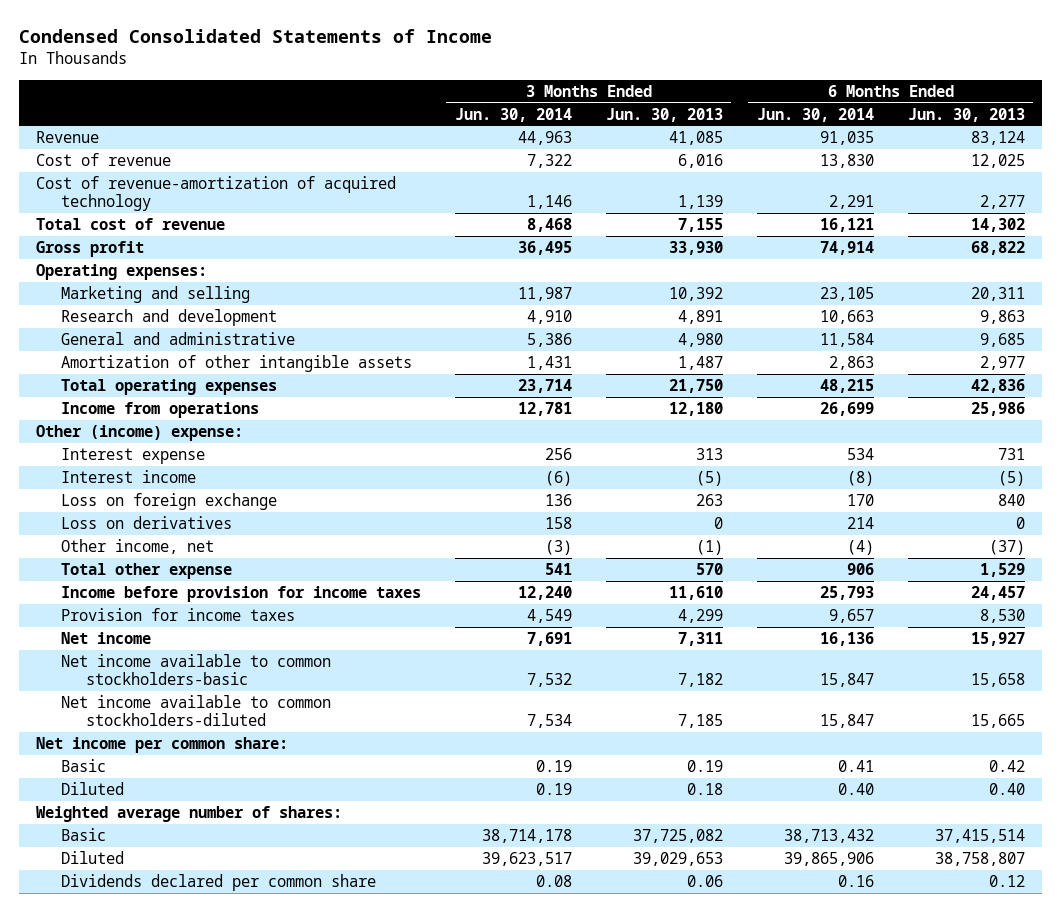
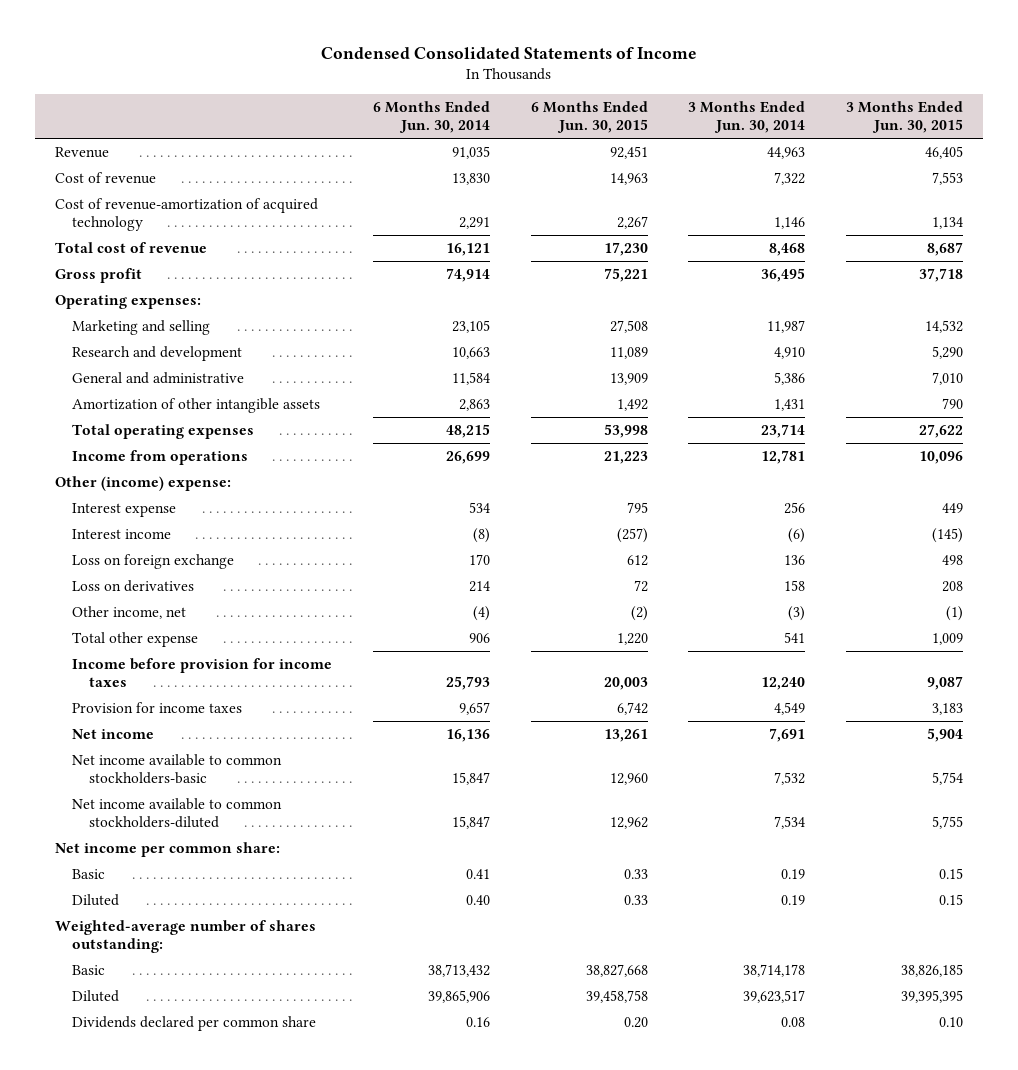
- | 3 Months Ended Jun. 30, 2014 | 3 Months Ended Jun. 30, 2013 | 6 Months Ended Jun. 30, 2014 | 6 Months Ended Jun. 30, 2013
+ | 6 Months Ended Jun. 30, 2014 | 6 Months Ended Jun. 30, 2015 | 3 Months Ended Jun. 30, 2014 | 3 Months Ended Jun. 30, 2015
- Weighted average number of shares:
+ Weighted-average number of shares outstanding:

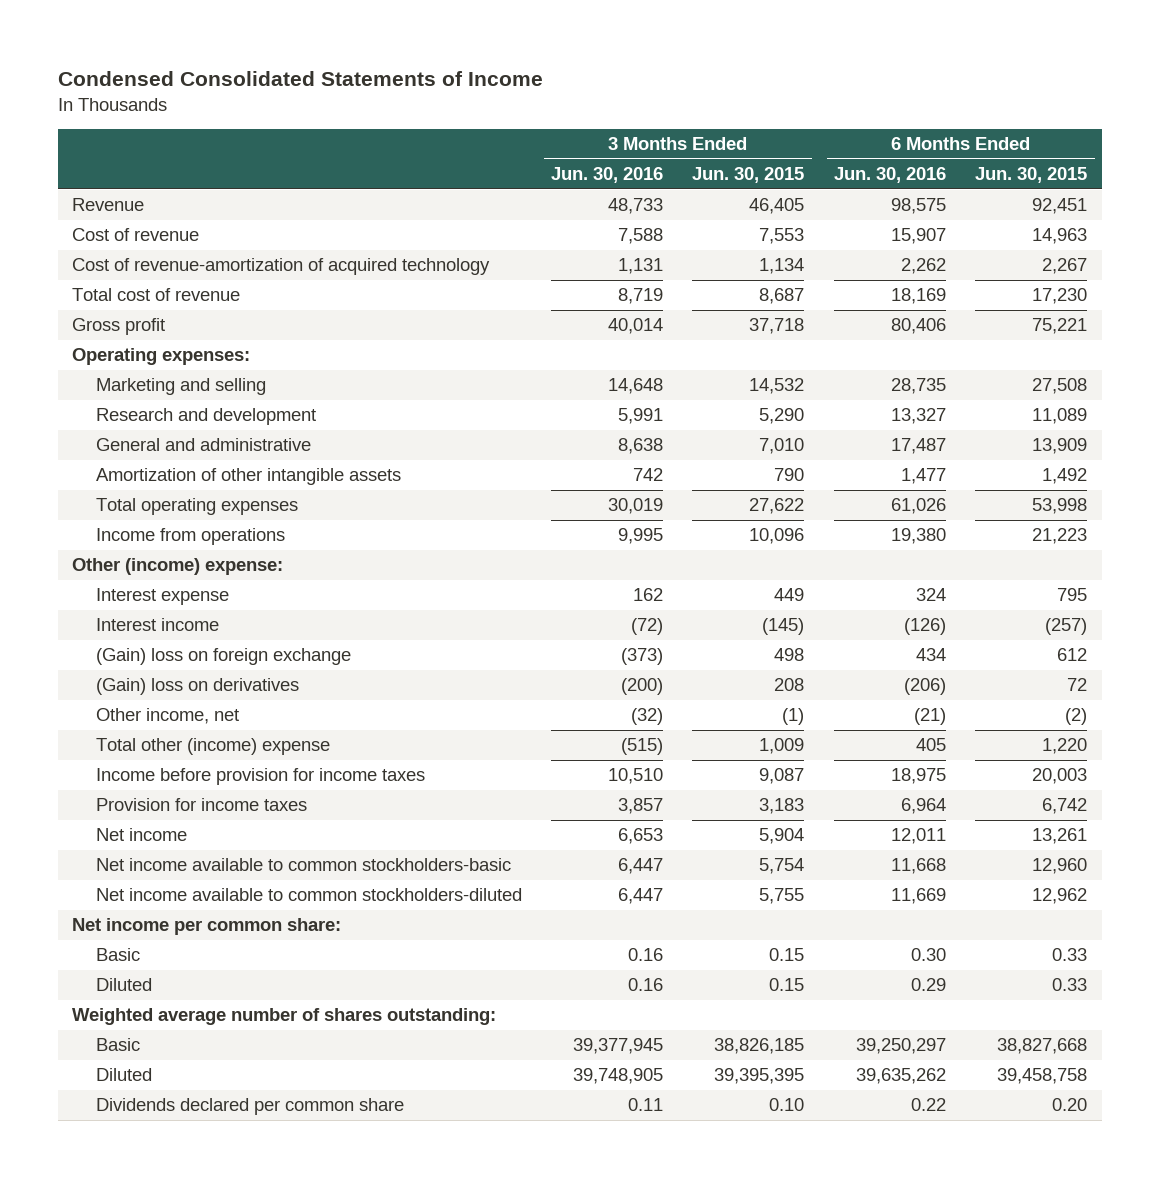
- | 6 Months Ended Jun. 30, 2014 | 6 Months Ended Jun. 30, 2015 | 3 Months Ended Jun. 30, 2014 | 3 Months Ended Jun. 30, 2015
+ | 3 Months Ended Jun. 30, 2016 | 3 Months Ended Jun. 30, 2015 | 6 Months Ended Jun. 30, 2016 | 6 Months Ended Jun. 30, 2015
- Loss on foreign exchange | 170 | 612 | 136 | 498
- Loss on derivatives | 214 | 72 | 158 | 208
+ (Gain) loss on foreign exchange | (373) | 498 | 434 | 612
+ (Gain) loss on derivatives | (200) | 208 | (206) | 72
- Total other expense | 906 | 1,220 | 541 | 1,009
+ Total other (income) expense | (515) | 1,009 | 405 | 1,220
- Weighted-average number of shares outstanding:
+ Weighted average number of shares outstanding:

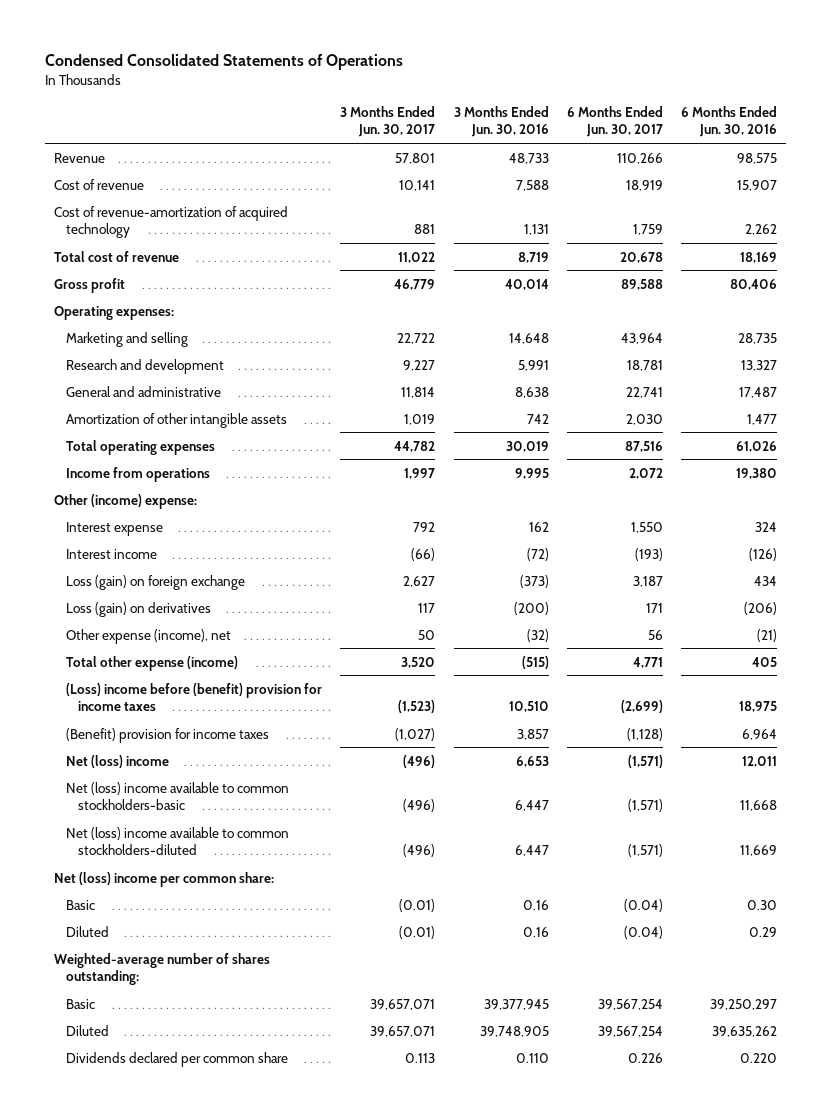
- Condensed Consolidated Statements of Income
+ Condensed Consolidated Statements of Operations
- | 3 Months Ended Jun. 30, 2016 | 3 Months Ended Jun. 30, 2015 | 6 Months Ended Jun. 30, 2016 | 6 Months Ended Jun. 30, 2015
+ | 3 Months Ended Jun. 30, 2017 | 3 Months Ended Jun. 30, 2016 | 6 Months Ended Jun. 30, 2017 | 6 Months Ended Jun. 30, 2016
- (Gain) loss on foreign exchange | (373) | 498 | 434 | 612
- (Gain) loss on derivatives | (200) | 208 | (206) | 72
- Other income, net | (32) | (1) | (21) | (2)
- Total other (income) expense | (515) | 1,009 | 405 | 1,220
- Income before provision for income taxes | 10,510 | 9,087 | 18,975 | 20,003
- Provision for income taxes | 3,857 | 3,183 | 6,964 | 6,742
- Net income | 6,653 | 5,904 | 12,011 | 13,261
- Net income available to common stockholders-basic | 6,447 | 5,754 | 11,668 | 12,960
- Net income available to common stockholders-diluted | 6,447 | 5,755 | 11,669 | 12,962
- Net income per common share:
+ Loss (gain) on foreign exchange | 2,627 | (373) | 3,187 | 434
+ Loss (gain) on derivatives | 117 | (200) | 171 | (206)
+ Other expense (income), net | 50 | (32) | 56 | (21)
+ Total other expense (income) | 3,520 | (515) | 4,771 | 405
+ (Loss) income before (benefit) provision for income taxes | (1,523) | 10,510 | (2,699) | 18,975
+ (Benefit) provision for income taxes | (1,027) | 3,857 | (1,128) | 6,964
+ Net (loss) income | (496) | 6,653 | (1,571) | 12,011
+ Net (loss) income available to common stockholders-basic | (496) | 6,447 | (1,571) | 11,668
+ Net (loss) income available to common stockholders-diluted | (496) | 6,447 | (1,571) | 11,669
+ Net (loss) income per common share:
- Weighted average number of shares outstanding:
+ Weighted-average number of shares outstanding:
- Dividends declared per common share | 0.11 | 0.10 | 0.22 | 0.20
+ Dividends declared per common share | 0.113 | 0.110 | 0.226 | 0.220

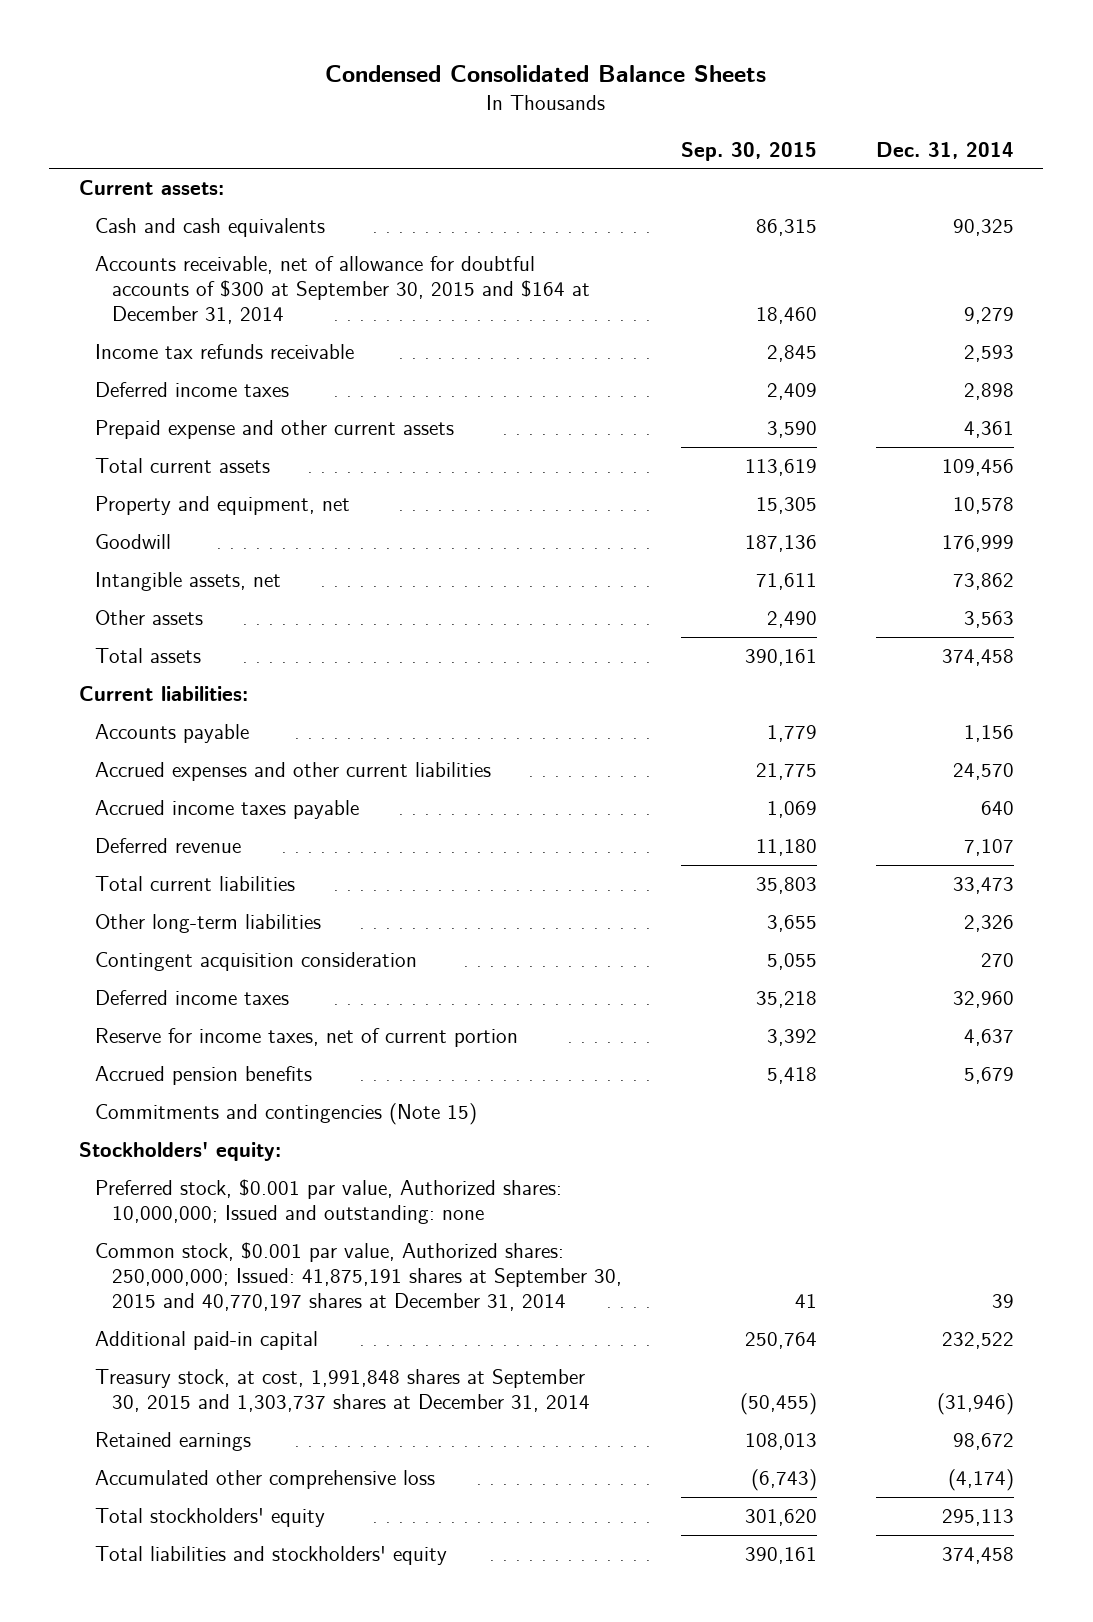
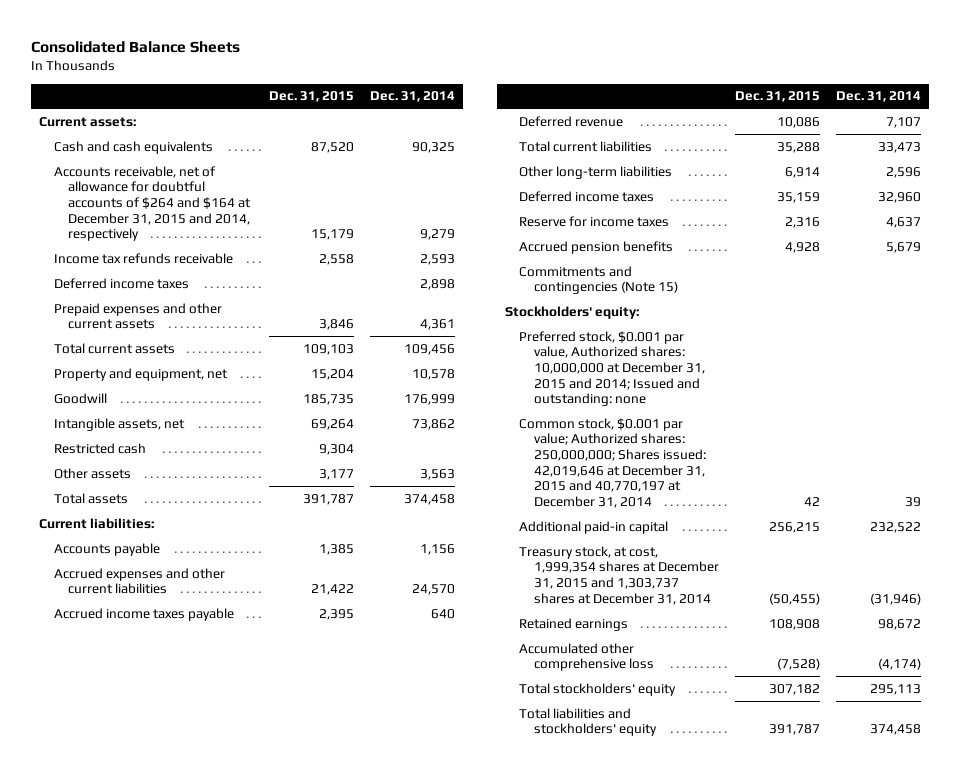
- Condensed Consolidated Balance Sheets
+ Consolidated Balance Sheets
- | Sep. 30, 2015 | Dec. 31, 2014
+ | Dec. 31, 2015 | Dec. 31, 2014
- Accounts receivable, net of allowance for doubtful accounts of $300 at September 30, 2015 and $164 at December 31, 2014 | 18,460 | 9,279
+ Accounts receivable, net of allowance for doubtful accounts of $264 and $164 at December 31, 2015 and 2014, respectively | 15,179 | 9,279
- Prepaid expense and other current assets | 3,590 | 4,361
+ Prepaid expenses and other current assets | 3,846 | 4,361
+ Restricted cash | 9,304 |
- Other long-term liabilities | 3,655 | 2,326
- Contingent acquisition consideration | 5,055 | 270
+ Other long-term liabilities | 6,914 | 2,596
- Reserve for income taxes, net of current portion | 3,392 | 4,637
+ Reserve for income taxes | 2,316 | 4,637
- Preferred stock, $0.001 par value, Authorized shares: 10,000,000; Issued and outstanding: none
- Common stock, $0.001 par value, Authorized shares: 250,000,000; Issued: 41,875,191 shares at September 30, 2015 and 40,770,197 shares at December 31, 2014 | 41 | 39
+ Preferred stock, $0.001 par value, Authorized shares: 10,000,000 at December 31, 2015 and 2014; Issued and outstanding: none
+ Common stock, $0.001 par value; Authorized shares: 250,000,000; Shares issued: 42,019,646 at December 31, 2015 and 40,770,197 at December 31, 2014 | 42 | 39
- Treasury stock, at cost, 1,991,848 shares at September 30, 2015 and 1,303,737 shares at December 31, 2014 | (50,455) | (31,946)
+ Treasury stock, at cost, 1,999,354 shares at December 31, 2015 and 1,303,737 shares at December 31, 2014 | (50,455) | (31,946)

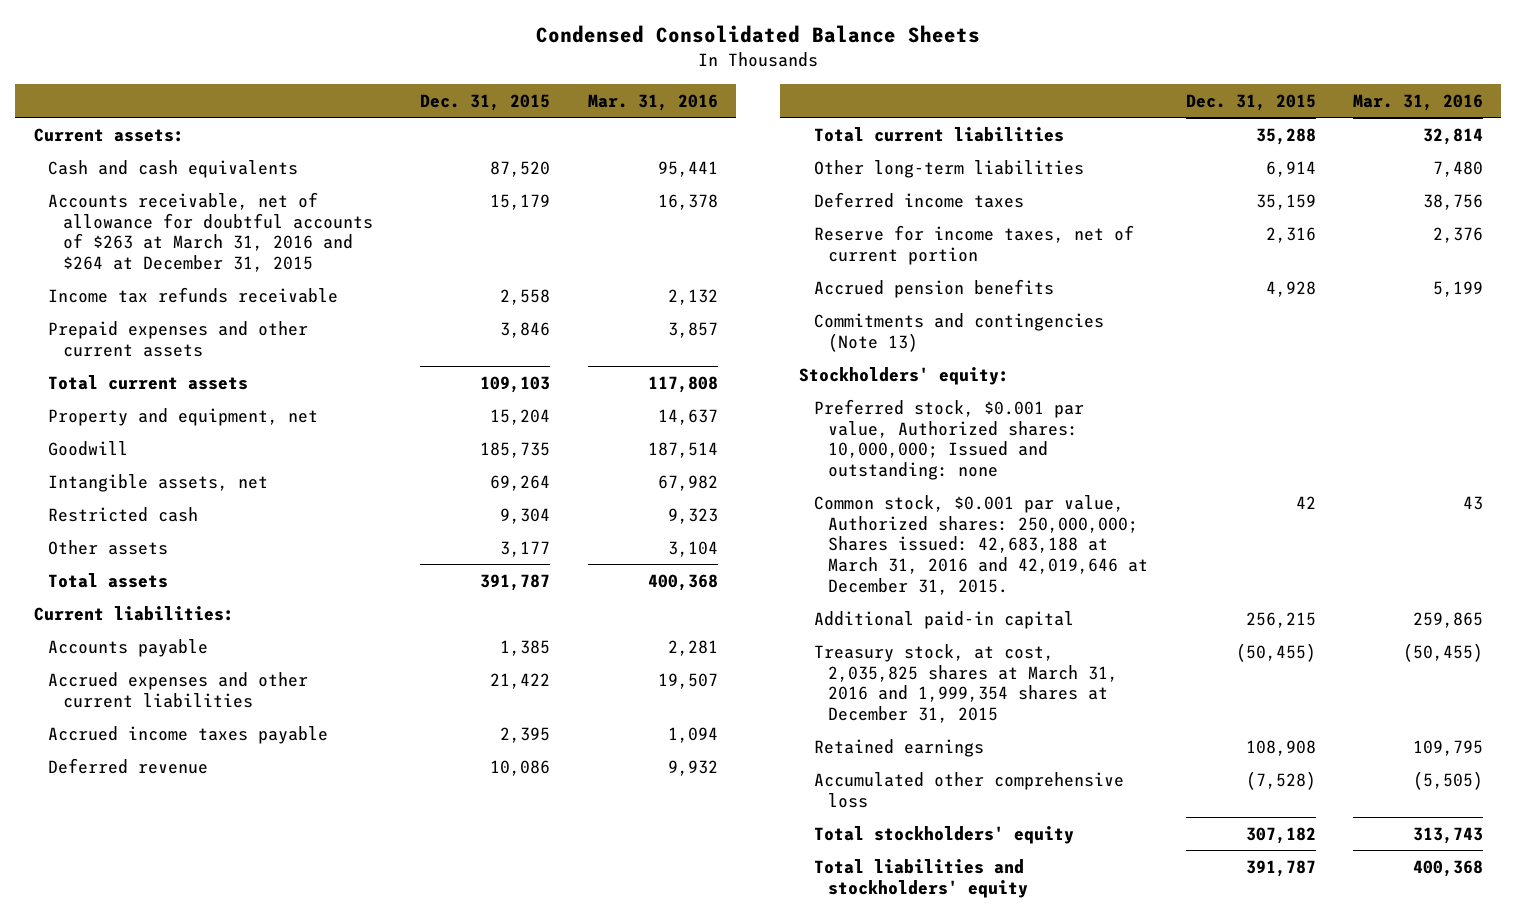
- Consolidated Balance Sheets
+ Condensed Consolidated Balance Sheets
- | Dec. 31, 2015 | Dec. 31, 2014
+ | Dec. 31, 2015 | Mar. 31, 2016
- Accounts receivable, net of allowance for doubtful accounts of $264 and $164 at December 31, 2015 and 2014, respectively | 15,179 | 9,279
+ Accounts receivable, net of allowance for doubtful accounts of $263 at March 31, 2016 and $264 at December 31, 2015 | 15,179 | 16,378
- Deferred income taxes | | 2,898
- Reserve for income taxes | 2,316 | 4,637
+ Reserve for income taxes, net of current portion | 2,316 | 2,376
- Commitments and contingencies (Note 15)
+ Commitments and contingencies (Note 13)
- Preferred stock, $0.001 par value, Authorized shares: 10,000,000 at December 31, 2015 and 2014; Issued and outstanding: none
- Common stock, $0.001 par value; Authorized shares: 250,000,000; Shares issued: 42,019,646 at December 31, 2015 and 40,770,197 at December 31, 2014 | 42 | 39
+ Preferred stock, $0.001 par value, Authorized shares: 10,000,000; Issued and outstanding: none
+ Common stock, $0.001 par value, Authorized shares: 250,000,000; Shares issued: 42,683,188 at March 31, 2016 and 42,019,646 at December 31, 2015. | 42 | 43
- Treasury stock, at cost, 1,999,354 shares at December 31, 2015 and 1,303,737 shares at December 31, 2014 | (50,455) | (31,946)
+ Treasury stock, at cost, 2,035,825 shares at March 31, 2016 and 1,999,354 shares at December 31, 2015 | (50,455) | (50,455)

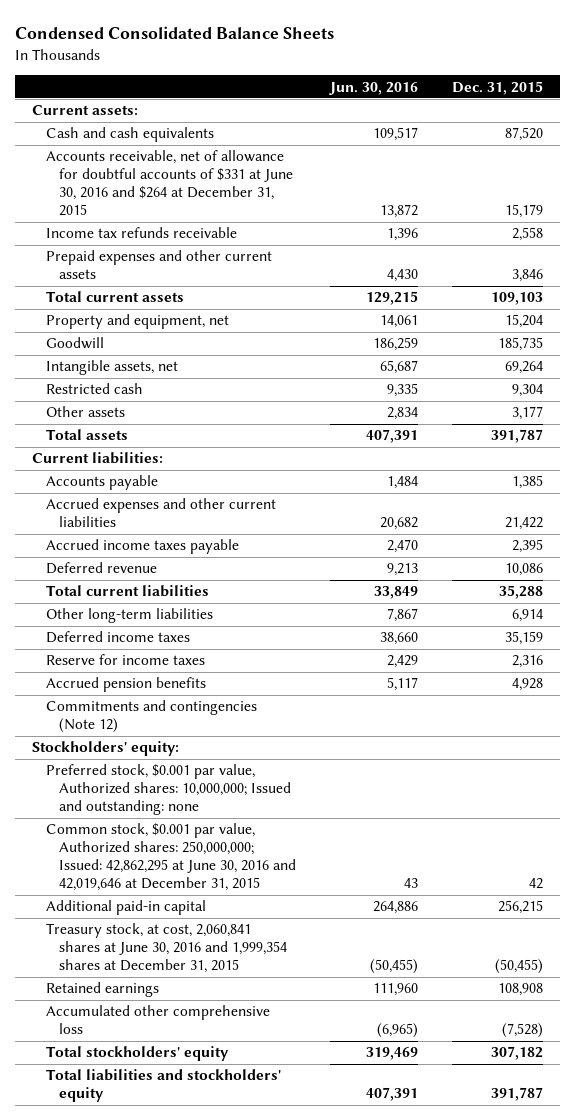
- | Dec. 31, 2015 | Mar. 31, 2016
+ | Jun. 30, 2016 | Dec. 31, 2015
- Accounts receivable, net of allowance for doubtful accounts of $263 at March 31, 2016 and $264 at December 31, 2015 | 15,179 | 16,378
+ Accounts receivable, net of allowance for doubtful accounts of $331 at June 30, 2016 and $264 at December 31, 2015 | 13,872 | 15,179
- Reserve for income taxes, net of current portion | 2,316 | 2,376
+ Reserve for income taxes | 2,429 | 2,316
- Commitments and contingencies (Note 13)
+ Commitments and contingencies (Note 12)
- Common stock, $0.001 par value, Authorized shares: 250,000,000; Shares issued: 42,683,188 at March 31, 2016 and 42,019,646 at December 31, 2015. | 42 | 43
+ Common stock, $0.001 par value, Authorized shares: 250,000,000; Issued: 42,862,295 at June 30, 2016 and 42,019,646 at December 31, 2015 | 43 | 42
- Treasury stock, at cost, 2,035,825 shares at March 31, 2016 and 1,999,354 shares at December 31, 2015 | (50,455) | (50,455)
+ Treasury stock, at cost, 2,060,841 shares at June 30, 2016 and 1,999,354 shares at December 31, 2015 | (50,455) | (50,455)

